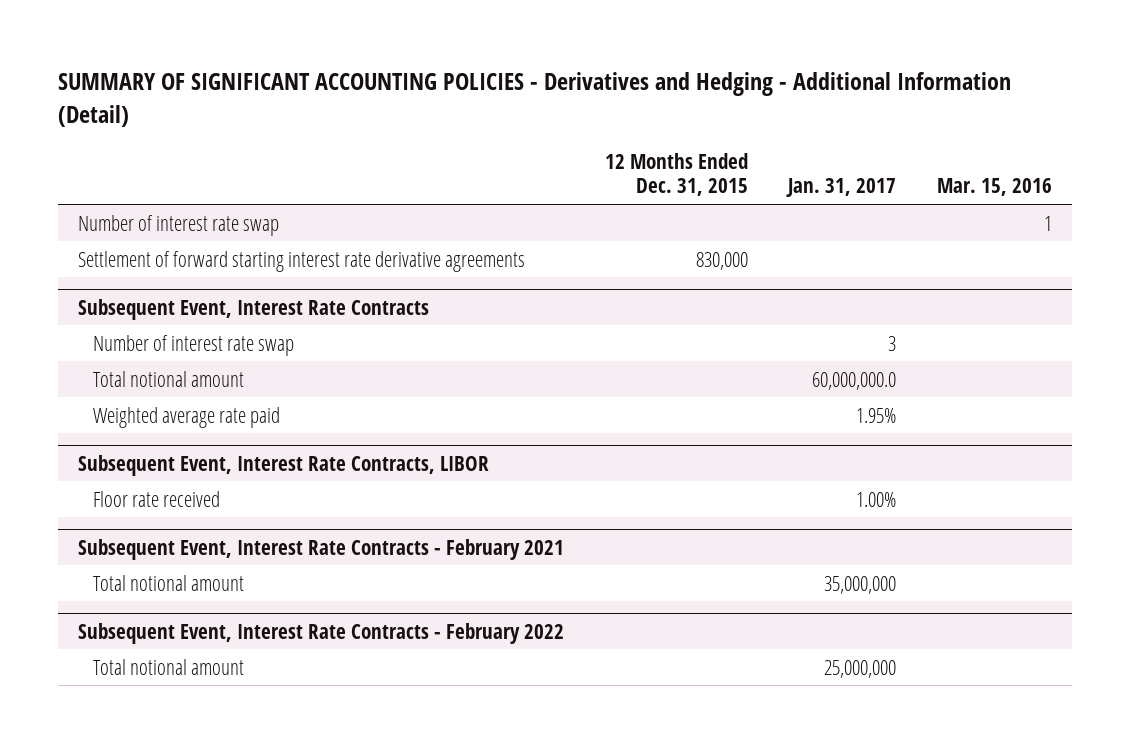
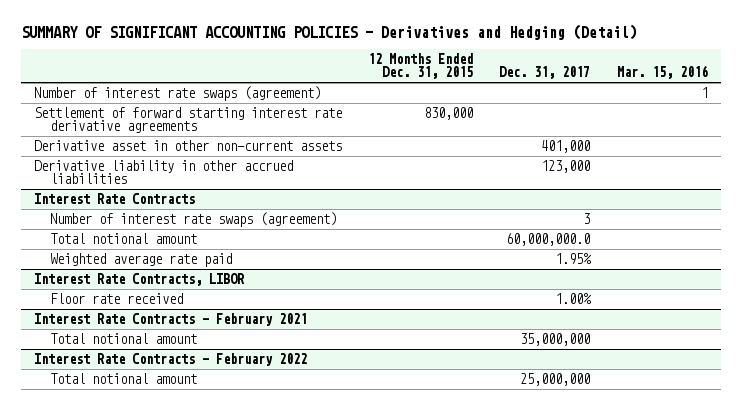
- SUMMARY OF SIGNIFICANT ACCOUNTING POLICIES - Derivatives and Hedging - Additional Information (Detail)
+ SUMMARY OF SIGNIFICANT ACCOUNTING POLICIES - Derivatives and Hedging (Detail)
- | 12 Months Ended Dec. 31, 2015 | Jan. 31, 2017 | Mar. 15, 2016
+ | 12 Months Ended Dec. 31, 2015 | Dec. 31, 2017 | Mar. 15, 2016
- Number of interest rate swap | | | 1
+ Number of interest rate swaps (agreement) | | | 1
- Subsequent Event, Interest Rate Contracts
- Number of interest rate swap | | 3 |
+ Derivative asset in other non-current assets | | 401,000 |
+ Derivative liability in other accrued liabilities | | 123,000 |
+ Interest Rate Contracts
+ Number of interest rate swaps (agreement) | | 3 |
- Subsequent Event, Interest Rate Contracts, LIBOR
+ Interest Rate Contracts, LIBOR
- Subsequent Event, Interest Rate Contracts - February 2021
+ Interest Rate Contracts - February 2021
- Subsequent Event, Interest Rate Contracts - February 2022
+ Interest Rate Contracts - February 2022

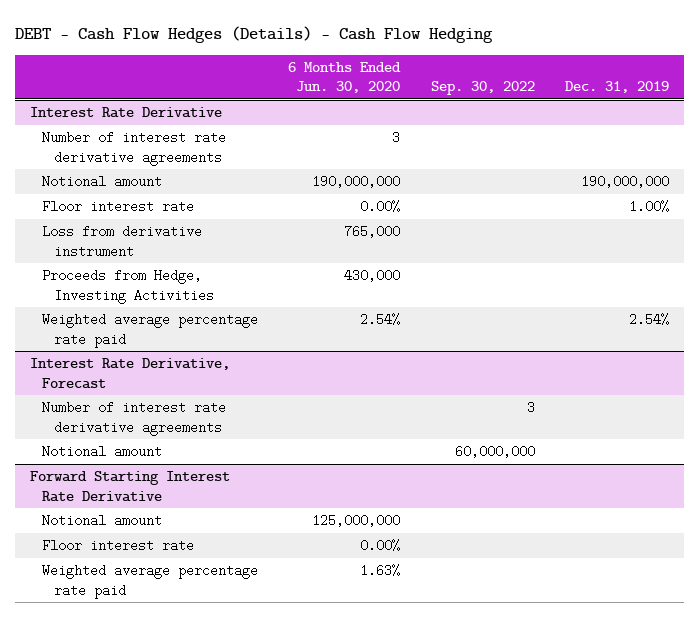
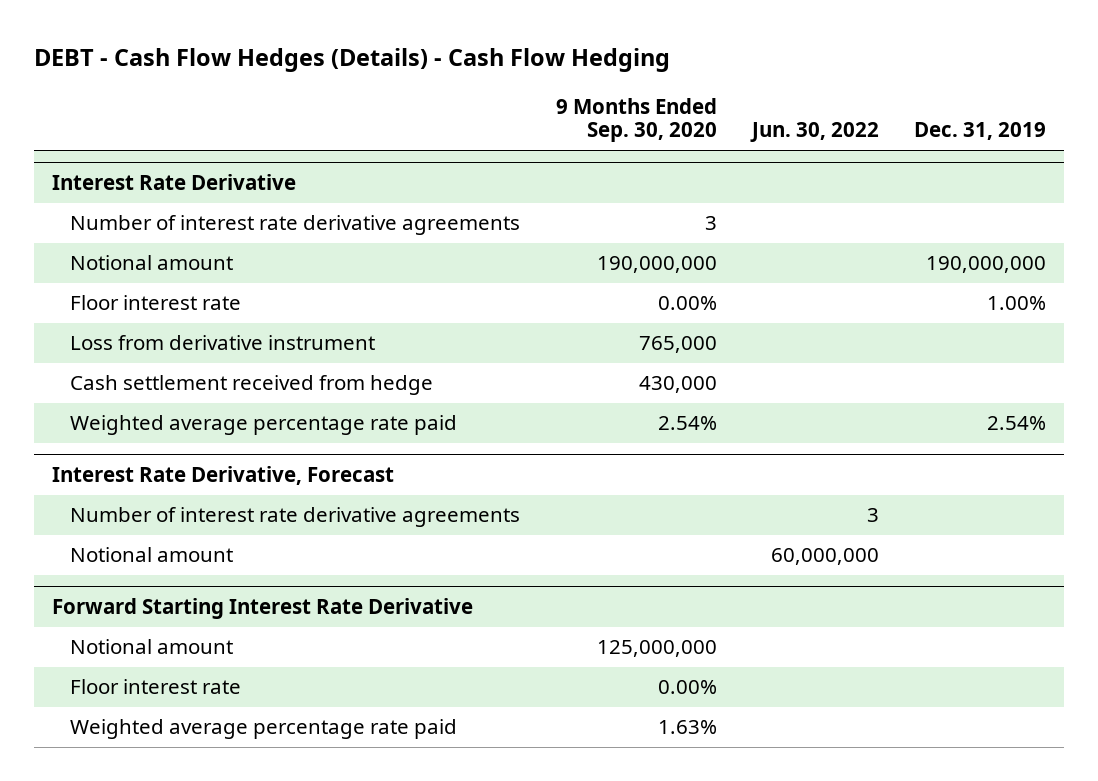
- | 6 Months Ended Jun. 30, 2020 | Sep. 30, 2022 | Dec. 31, 2019
+ | 9 Months Ended Sep. 30, 2020 | Jun. 30, 2022 | Dec. 31, 2019
@ Interest Rate Derivative
- Proceeds from Hedge, Investing Activities | 430,000 | |
+ Cash settlement received from hedge | 430,000 | |

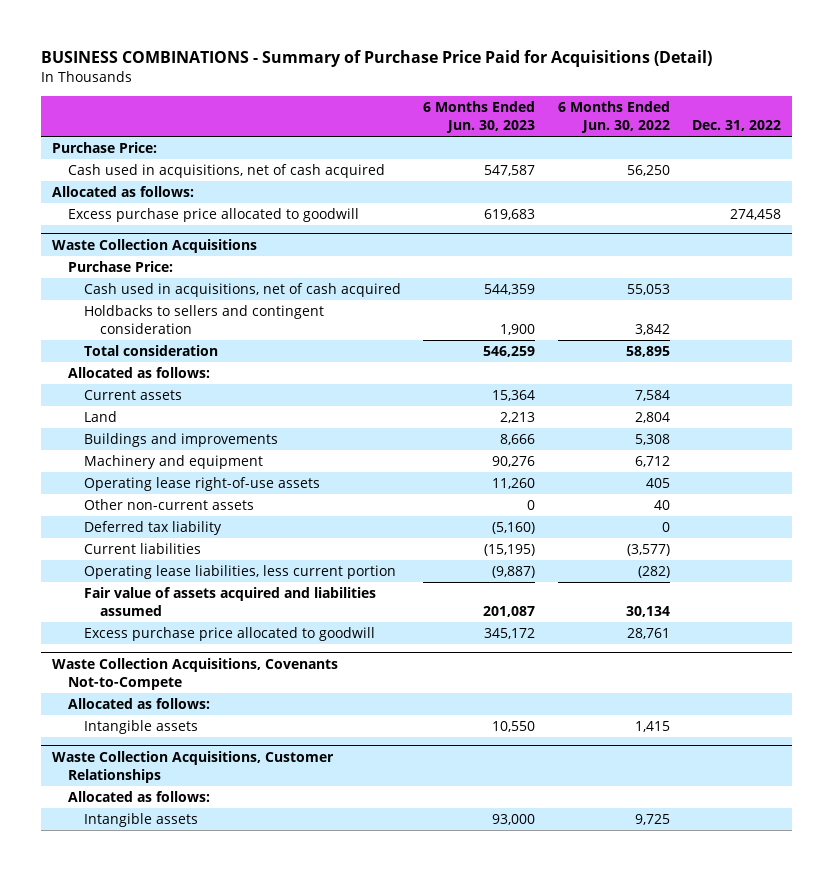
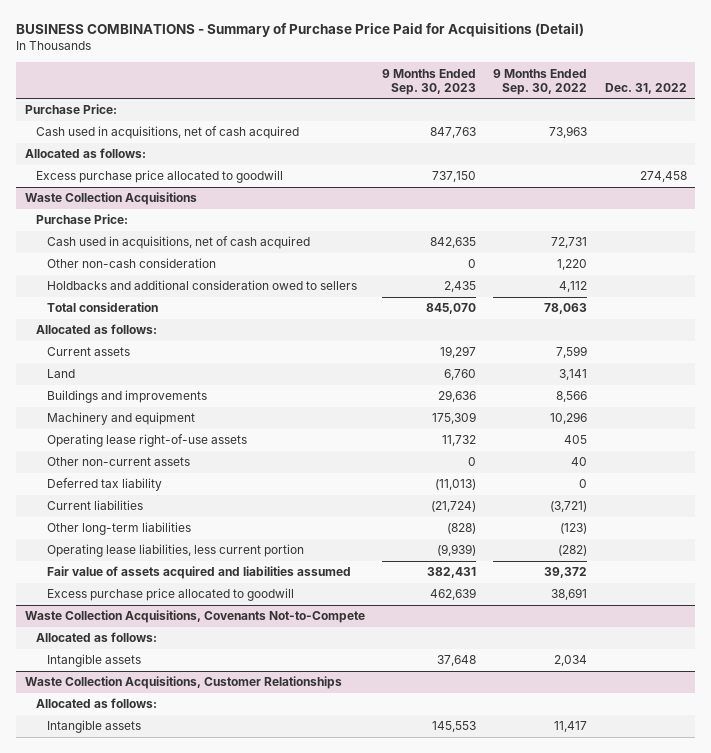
- | 6 Months Ended Jun. 30, 2023 | 6 Months Ended Jun. 30, 2022 | Dec. 31, 2022
+ | 9 Months Ended Sep. 30, 2023 | 9 Months Ended Sep. 30, 2022 | Dec. 31, 2022
@ Waste Collection Acquisitions
- Holdbacks to sellers and contingent consideration | 1,900 | 3,842 |
+ Other non-cash consideration | 0 | 1,220 |
+ Holdbacks and additional consideration owed to sellers | 2,435 | 4,112 |
+ Other long-term liabilities | (828) | (123) |

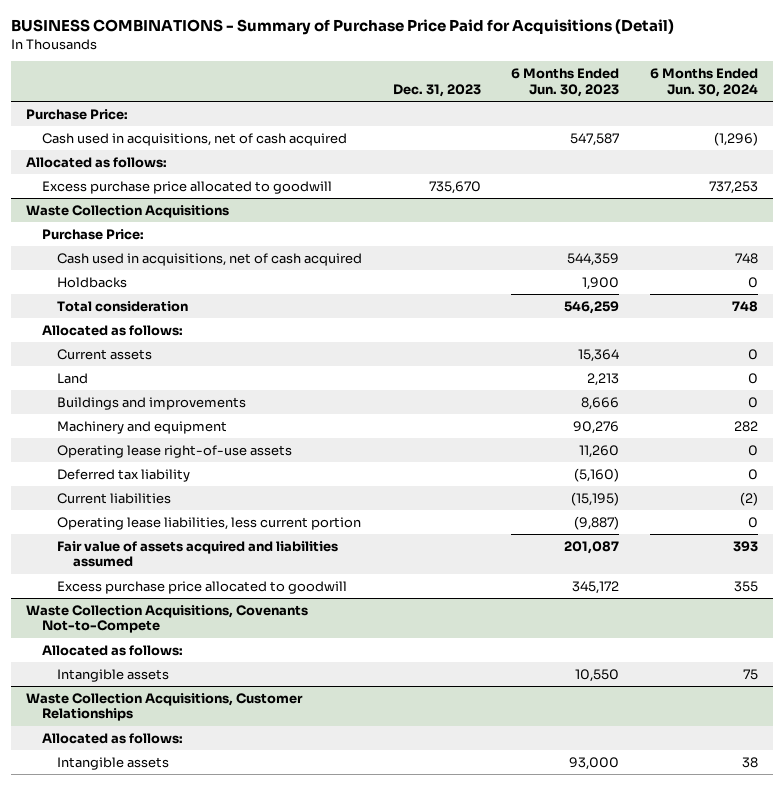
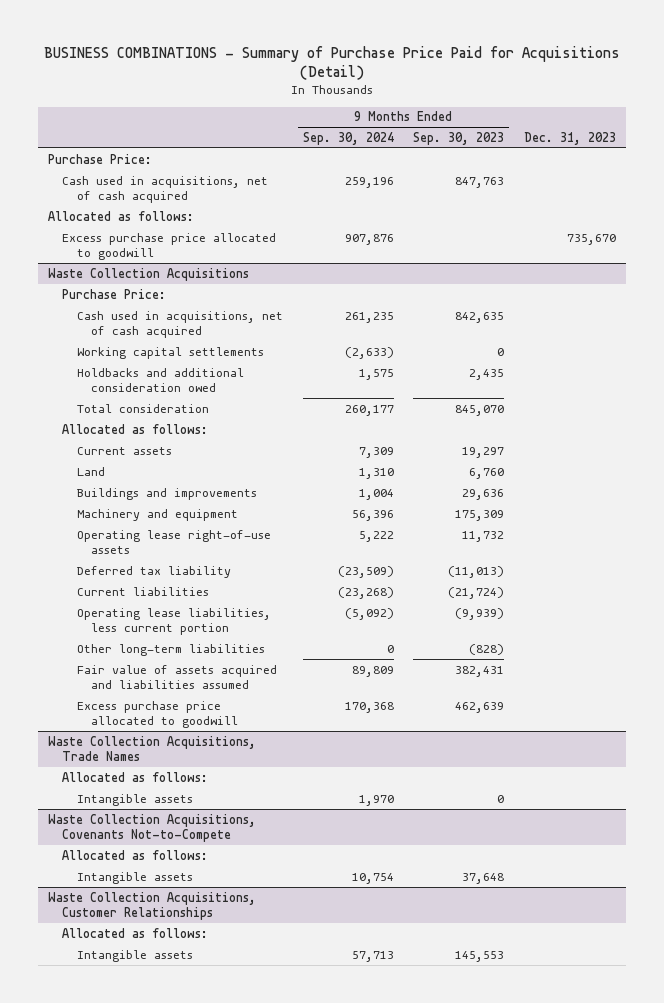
- | Dec. 31, 2023 | 6 Months Ended Jun. 30, 2023 | 6 Months Ended Jun. 30, 2024
+ | 9 Months Ended Sep. 30, 2024 | 9 Months Ended Sep. 30, 2023 | Dec. 31, 2023
@ Waste Collection Acquisitions
- Holdbacks | | 1,900 | 0
+ Working capital settlements | (2,633) | 0 |
+ Holdbacks and additional consideration owed | 1,575 | 2,435 |
+ Other long-term liabilities | 0 | (828) |
+ Waste Collection Acquisitions, Trade Names
+ Allocated as follows:
+ Intangible assets | 1,970 | 0 |

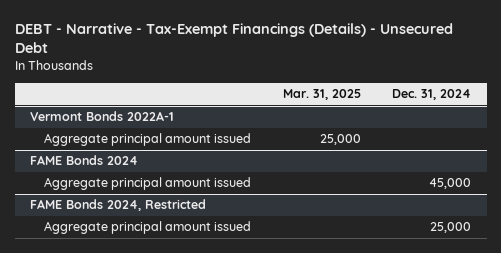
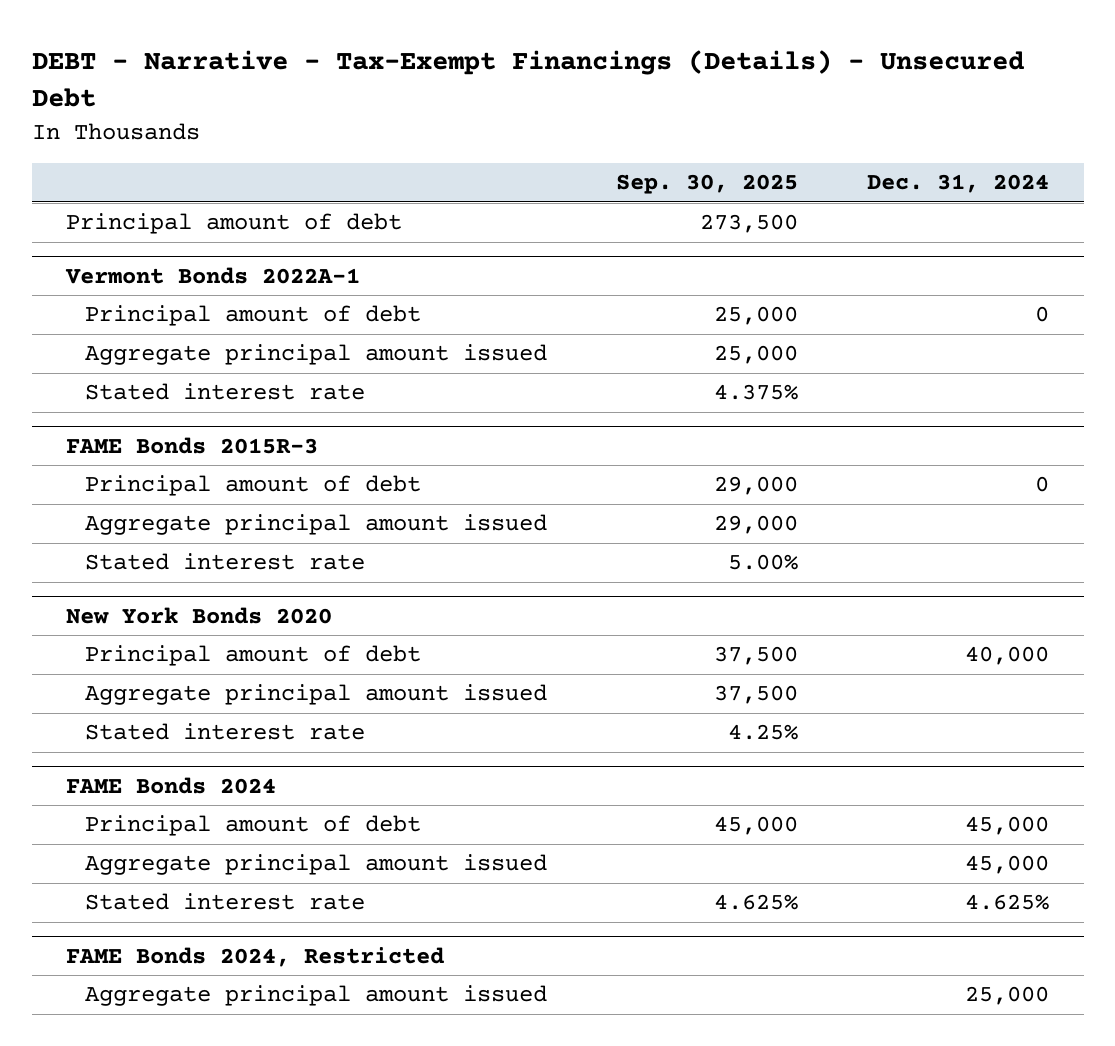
- | Mar. 31, 2025 | Dec. 31, 2024
+ | Sep. 30, 2025 | Dec. 31, 2024
+ Principal amount of debt | 273,500 |
@ Vermont Bonds 2022A-1
+ Principal amount of debt | 25,000 | 0
+ Stated interest rate | 4.375% |
+ FAME Bonds 2015R-3
+ Principal amount of debt | 29,000 | 0
+ Aggregate principal amount issued | 29,000 |
+ Stated interest rate | 5.00% |
+ New York Bonds 2020
+ Principal amount of debt | 37,500 | 40,000
+ Aggregate principal amount issued | 37,500 |
+ Stated interest rate | 4.25% |
@ FAME Bonds 2024
+ Principal amount of debt | 45,000 | 45,000
+ Stated interest rate | 4.625% | 4.625%

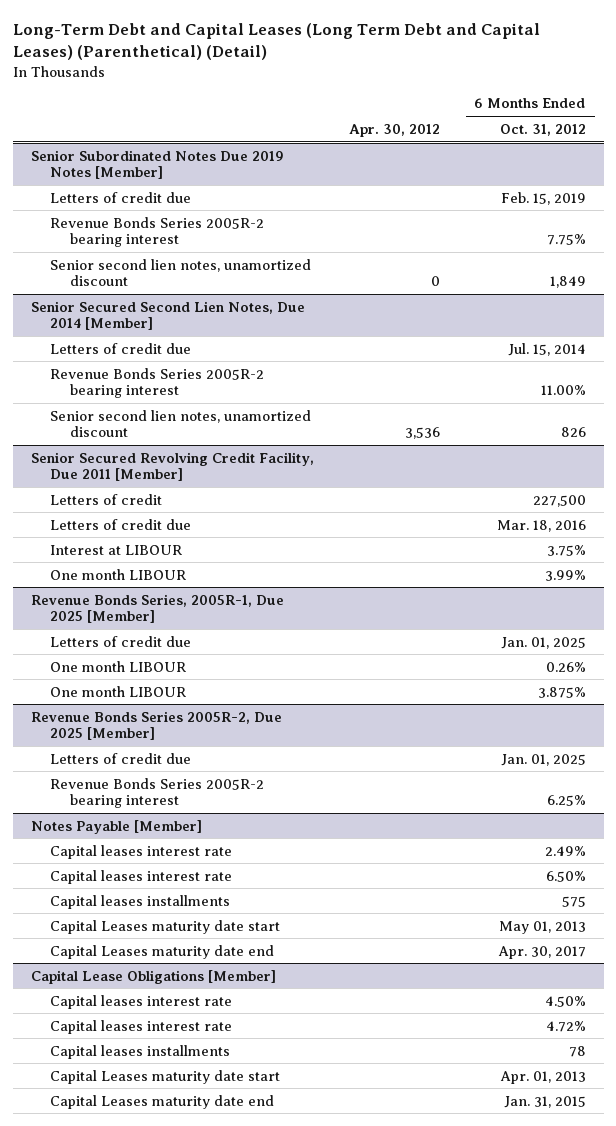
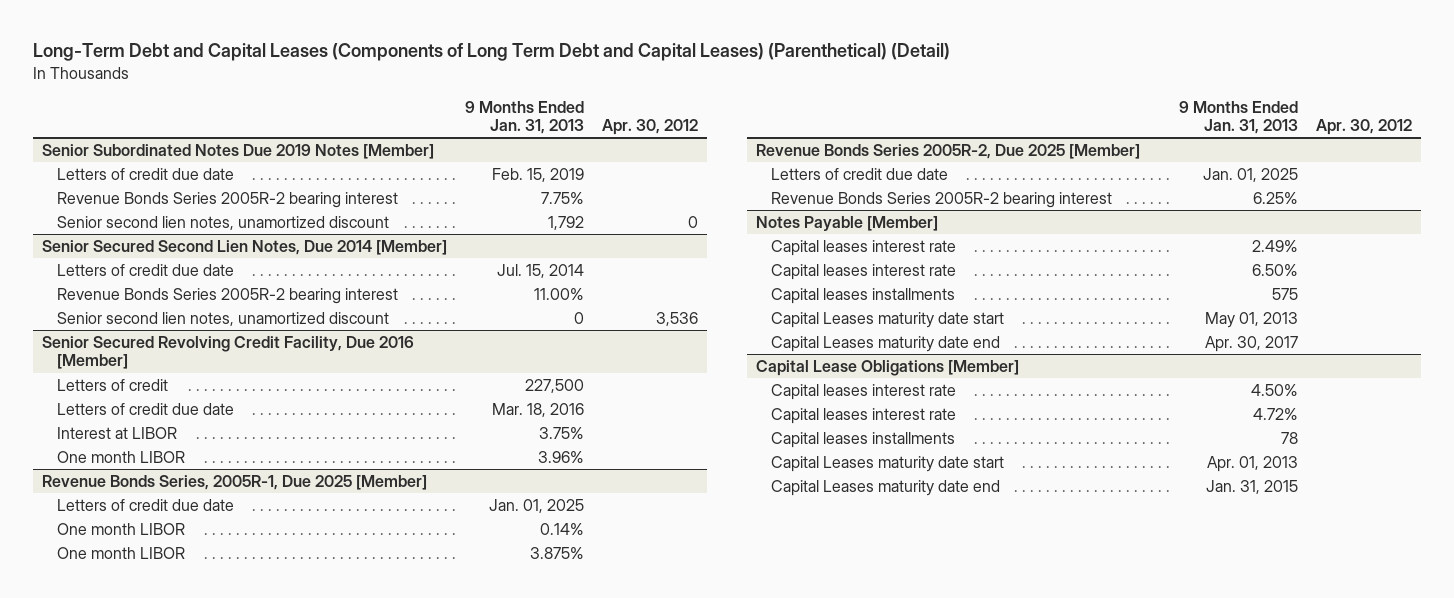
- Long-Term Debt and Capital Leases (Long Term Debt and Capital Leases) (Parenthetical) (Detail)
+ Long-Term Debt and Capital Leases (Components of Long Term Debt and Capital Leases) (Parenthetical) (Detail)
- | Apr. 30, 2012 | 6 Months Ended Oct. 31, 2012
+ | 9 Months Ended Jan. 31, 2013 | Apr. 30, 2012
@ Senior Subordinated Notes Due 2019 Notes [Member]
- Letters of credit due | | Feb. 15, 2019
+ Letters of credit due date | Feb. 15, 2019 |
@ Senior Secured Second Lien Notes, Due 2014 [Member]
- Letters of credit due | | Jul. 15, 2014
+ Letters of credit due date | Jul. 15, 2014 |
- Senior Secured Revolving Credit Facility, Due 2011 [Member]
+ Senior Secured Revolving Credit Facility, Due 2016 [Member]
- Letters of credit due | | Mar. 18, 2016
- Interest at LIBOUR | | 3.75%
- One month LIBOUR | | 3.99%
+ Letters of credit due date | Mar. 18, 2016 |
+ Interest at LIBOR | 3.75% |
+ One month LIBOR | 3.96% |
@ Revenue Bonds Series, 2005R-1, Due 2025 [Member]
- Letters of credit due | | Jan. 01, 2025
- One month LIBOUR | | 0.26%
- One month LIBOUR | | 3.875%
+ Letters of credit due date | Jan. 01, 2025 |
+ One month LIBOR | 0.14% |
+ One month LIBOR | 3.875% |
@ Revenue Bonds Series 2005R-2, Due 2025 [Member]
- Letters of credit due | | Jan. 01, 2025
+ Letters of credit due date | Jan. 01, 2025 |

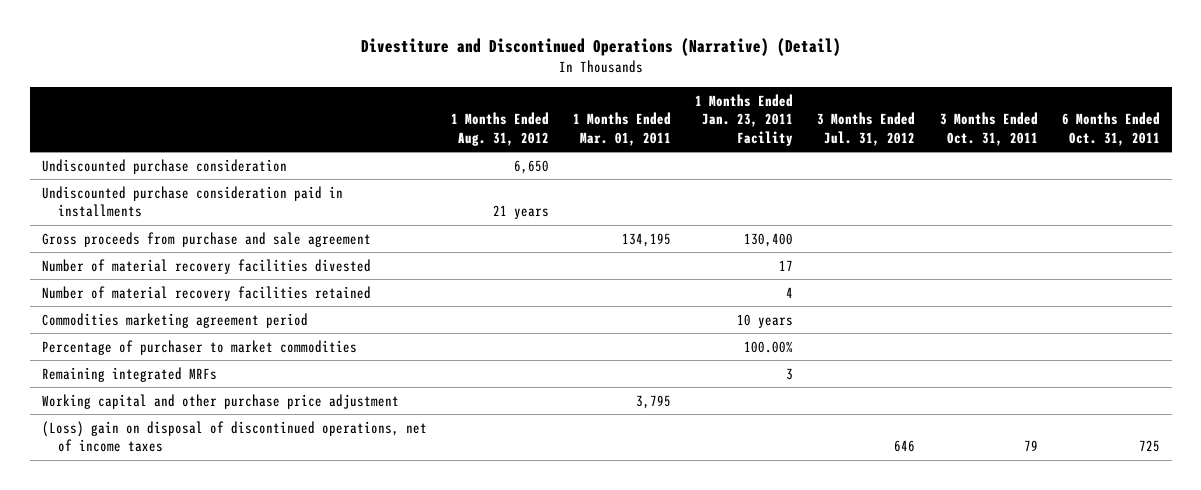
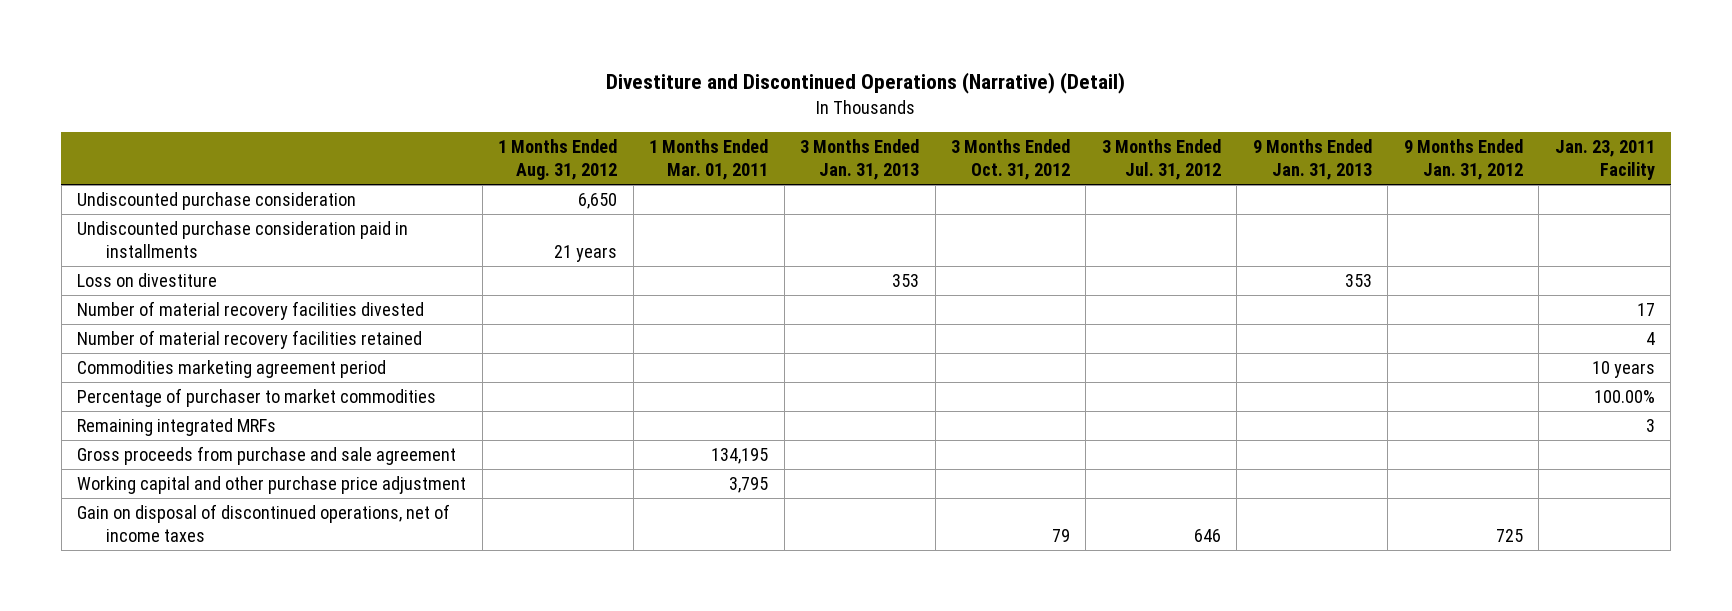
- | 1 Months Ended Aug. 31, 2012 | 1 Months Ended Mar. 01, 2011 | 1 Months Ended Jan. 23, 2011 Facility | 3 Months Ended Jul. 31, 2012 | 3 Months Ended Oct. 31, 2011 | 6 Months Ended Oct. 31, 2011
+ | 1 Months Ended Aug. 31, 2012 | 1 Months Ended Mar. 01, 2011 | 3 Months Ended Jan. 31, 2013 | 3 Months Ended Oct. 31, 2012 | 3 Months Ended Jul. 31, 2012 | 9 Months Ended Jan. 31, 2013 | 9 Months Ended Jan. 31, 2012 | Jan. 23, 2011 Facility
+ Loss on divestiture | | | 353 | | | 353 | |
moved down: Gross proceeds from purchase and sale agreement | | 134,195 | | | | | |
- (Loss) gain on disposal of discontinued operations, net of income taxes | | | | 646 | 79 | 725
+ Gain on disposal of discontinued operations, net of income taxes | | | | 79 | 646 | | 725 |

